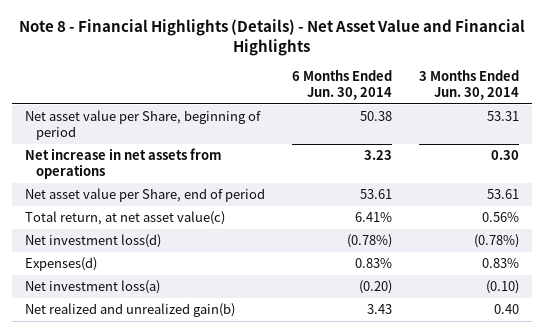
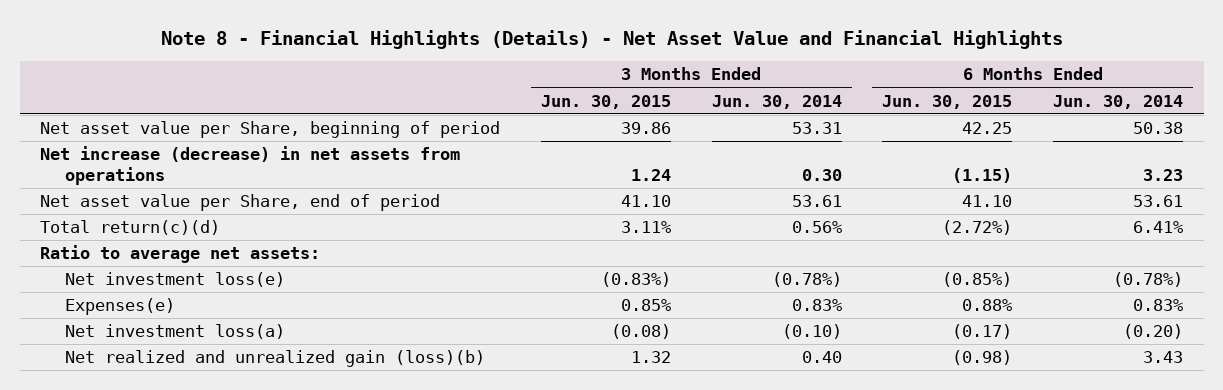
- | 6 Months Ended Jun. 30, 2014 | 3 Months Ended Jun. 30, 2014
+ | 3 Months Ended Jun. 30, 2015 | 3 Months Ended Jun. 30, 2014 | 6 Months Ended Jun. 30, 2015 | 6 Months Ended Jun. 30, 2014
- Net increase in net assets from operations | 3.23 | 0.30
+ Net increase (decrease) in net assets from operations | 1.24 | 0.30 | (1.15) | 3.23
- Total return, at net asset value(c) | 6.41% | 0.56%
- Net investment loss(d) | (0.78%) | (0.78%)
- Expenses(d) | 0.83% | 0.83%
+ Total return(c)(d) | 3.11% | 0.56% | (2.72%) | 6.41%
+ Ratio to average net assets:
+ Net investment loss(e) | (0.83%) | (0.78%) | (0.85%) | (0.78%)
+ Expenses(e) | 0.85% | 0.83% | 0.88% | 0.83%
- Net realized and unrealized gain(b) | 3.43 | 0.40
+ Net realized and unrealized gain (loss)(b) | 1.32 | 0.40 | (0.98) | 3.43

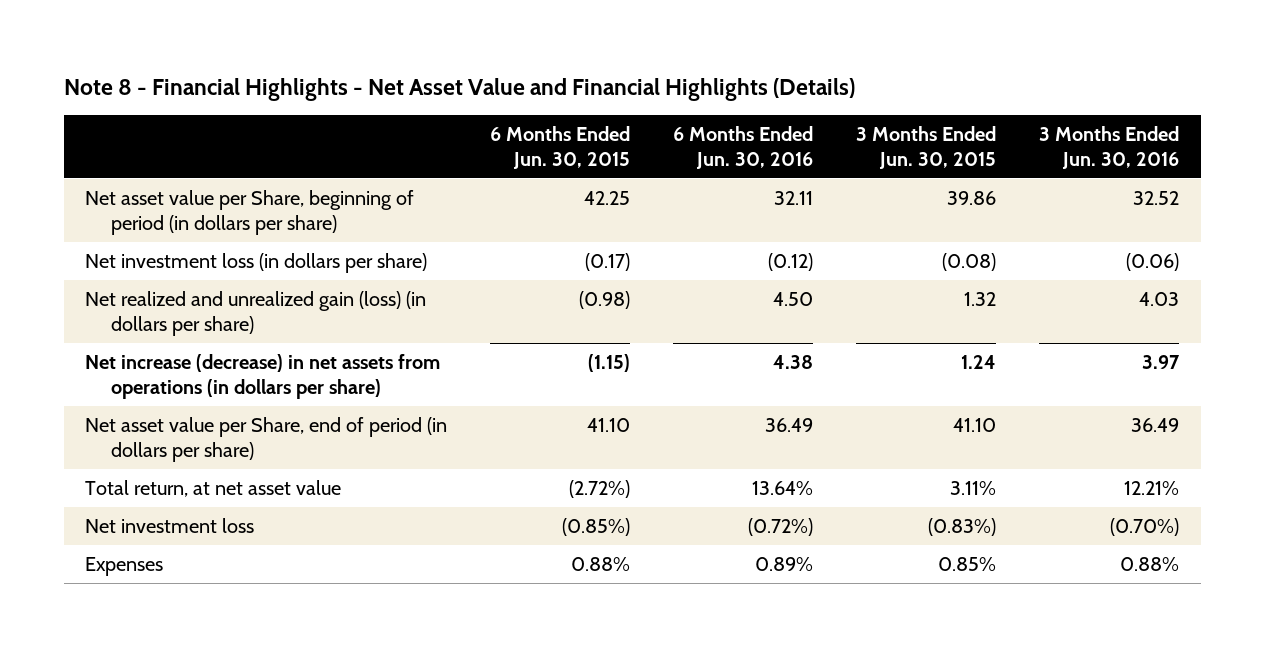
- Note 8 - Financial Highlights (Details) - Net Asset Value and Financial Highlights
+ Note 8 - Financial Highlights - Net Asset Value and Financial Highlights (Details)
- | 3 Months Ended Jun. 30, 2015 | 3 Months Ended Jun. 30, 2014 | 6 Months Ended Jun. 30, 2015 | 6 Months Ended Jun. 30, 2014
+ | 6 Months Ended Jun. 30, 2015 | 6 Months Ended Jun. 30, 2016 | 3 Months Ended Jun. 30, 2015 | 3 Months Ended Jun. 30, 2016
- Net asset value per Share, beginning of period | 39.86 | 53.31 | 42.25 | 50.38
- Net increase (decrease) in net assets from operations | 1.24 | 0.30 | (1.15) | 3.23
- Net asset value per Share, end of period | 41.10 | 53.61 | 41.10 | 53.61
- Total return(c)(d) | 3.11% | 0.56% | (2.72%) | 6.41%
- Ratio to average net assets:
- Net investment loss(e) | (0.83%) | (0.78%) | (0.85%) | (0.78%)
- Expenses(e) | 0.85% | 0.83% | 0.88% | 0.83%
- Net investment loss(a) | (0.08) | (0.10) | (0.17) | (0.20)
- Net realized and unrealized gain (loss)(b) | 1.32 | 0.40 | (0.98) | 3.43
+ Net asset value per Share, beginning of period (in dollars per share) | 42.25 | 32.11 | 39.86 | 32.52
+ Net investment loss (in dollars per share) | (0.17) | (0.12) | (0.08) | (0.06)
+ Net realized and unrealized gain (loss) (in dollars per share) | (0.98) | 4.50 | 1.32 | 4.03
+ Net increase (decrease) in net assets from operations (in dollars per share) | (1.15) | 4.38 | 1.24 | 3.97
+ Net asset value per Share, end of period (in dollars per share) | 41.10 | 36.49 | 41.10 | 36.49
+ Total return, at net asset value | (2.72%) | 13.64% | 3.11% | 12.21%
+ Net investment loss | (0.85%) | (0.72%) | (0.83%) | (0.70%)
+ Expenses | 0.88% | 0.89% | 0.85% | 0.88%

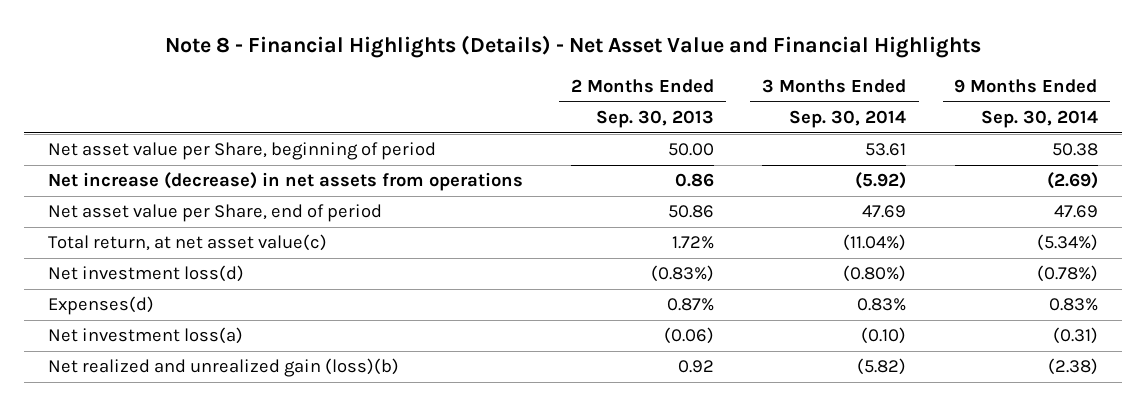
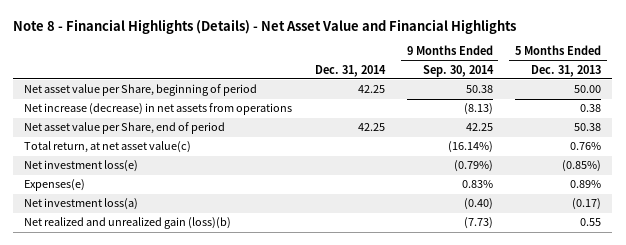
- | 2 Months Ended Sep. 30, 2013 | 3 Months Ended Sep. 30, 2014 | 9 Months Ended Sep. 30, 2014
+ | Dec. 31, 2014 | 9 Months Ended Sep. 30, 2014 | 5 Months Ended Dec. 31, 2013
- Net increase (decrease) in net assets from operations | 0.86 | (5.92) | (2.69)
- Net asset value per Share, end of period | 50.86 | 47.69 | 47.69
- Total return, at net asset value(c) | 1.72% | (11.04%) | (5.34%)
- Net investment loss(d) | (0.83%) | (0.80%) | (0.78%)
- Expenses(d) | 0.87% | 0.83% | 0.83%
- Net investment loss(a) | (0.06) | (0.10) | (0.31)
- Net realized and unrealized gain (loss)(b) | 0.92 | (5.82) | (2.38)
+ Net increase (decrease) in net assets from operations | | (8.13) | 0.38
+ Net asset value per Share, end of period | 42.25 | 42.25 | 50.38
+ Total return, at net asset value(c) | | (16.14%) | 0.76%
+ Net investment loss(e) | | (0.79%) | (0.85%)
+ Expenses(e) | | 0.83% | 0.89%
+ Net investment loss(a) | | (0.40) | (0.17)
+ Net realized and unrealized gain (loss)(b) | | (7.73) | 0.55

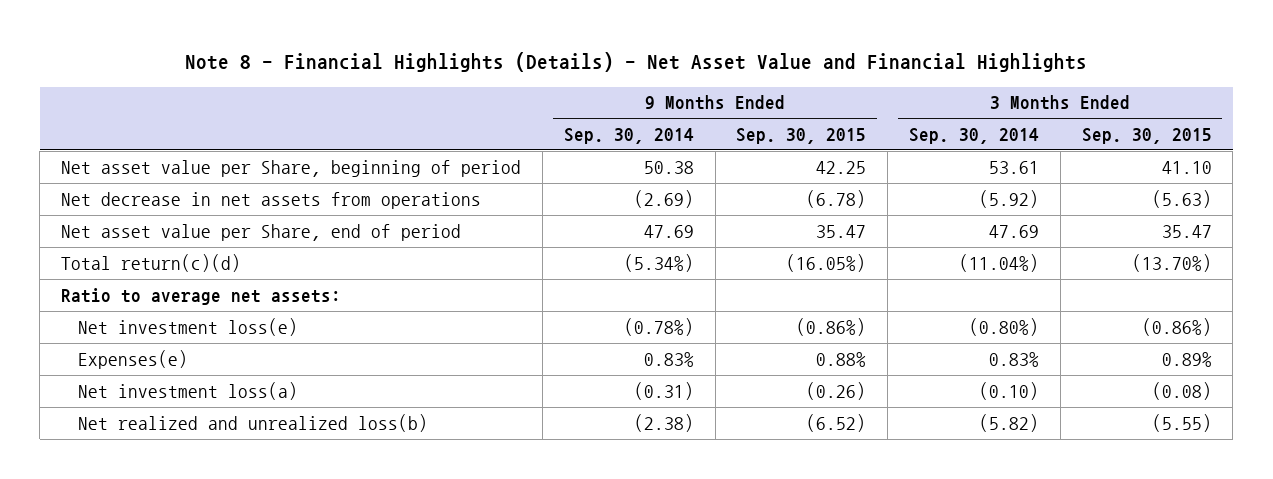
- | Dec. 31, 2014 | 9 Months Ended Sep. 30, 2014 | 5 Months Ended Dec. 31, 2013
+ | 9 Months Ended Sep. 30, 2014 | 9 Months Ended Sep. 30, 2015 | 3 Months Ended Sep. 30, 2014 | 3 Months Ended Sep. 30, 2015
- Net increase (decrease) in net assets from operations | | (8.13) | 0.38
- Net asset value per Share, end of period | 42.25 | 42.25 | 50.38
- Total return, at net asset value(c) | | (16.14%) | 0.76%
- Net investment loss(e) | | (0.79%) | (0.85%)
+ Net decrease in net assets from operations | (2.69) | (6.78) | (5.92) | (5.63)
+ Net asset value per Share, end of period | 47.69 | 35.47 | 47.69 | 35.47
+ Total return(c)(d) | (5.34%) | (16.05%) | (11.04%) | (13.70%)
+ Ratio to average net assets:
+ Net investment loss(e) | (0.78%) | (0.86%) | (0.80%) | (0.86%)
- Net investment loss(a) | | (0.40) | (0.17)
- Net realized and unrealized gain (loss)(b) | | (7.73) | 0.55
+ Net investment loss(a) | (0.31) | (0.26) | (0.10) | (0.08)
+ Net realized and unrealized loss(b) | (2.38) | (6.52) | (5.82) | (5.55)

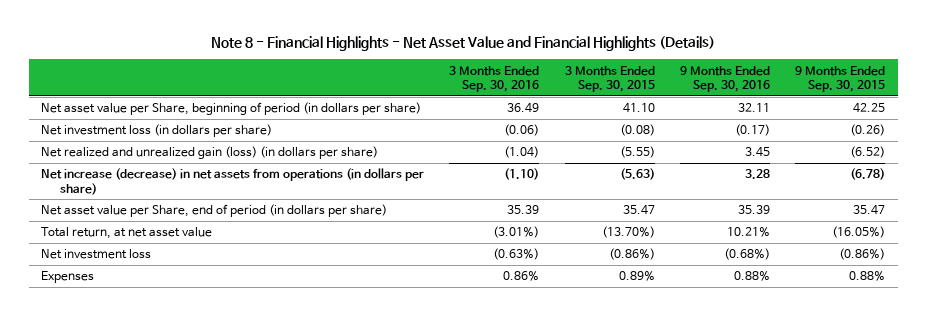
- Note 8 - Financial Highlights (Details) - Net Asset Value and Financial Highlights
+ Note 8 - Financial Highlights - Net Asset Value and Financial Highlights (Details)
- | 9 Months Ended Sep. 30, 2014 | 9 Months Ended Sep. 30, 2015 | 3 Months Ended Sep. 30, 2014 | 3 Months Ended Sep. 30, 2015
+ | 3 Months Ended Sep. 30, 2016 | 3 Months Ended Sep. 30, 2015 | 9 Months Ended Sep. 30, 2016 | 9 Months Ended Sep. 30, 2015
- Net asset value per Share, beginning of period | 50.38 | 42.25 | 53.61 | 41.10
- Net decrease in net assets from operations | (2.69) | (6.78) | (5.92) | (5.63)
- Net asset value per Share, end of period | 47.69 | 35.47 | 47.69 | 35.47
- Total return(c)(d) | (5.34%) | (16.05%) | (11.04%) | (13.70%)
- Ratio to average net assets:
- Net investment loss(e) | (0.78%) | (0.86%) | (0.80%) | (0.86%)
- Expenses(e) | 0.83% | 0.88% | 0.83% | 0.89%
- Net investment loss(a) | (0.31) | (0.26) | (0.10) | (0.08)
- Net realized and unrealized loss(b) | (2.38) | (6.52) | (5.82) | (5.55)
+ Net asset value per Share, beginning of period (in dollars per share) | 36.49 | 41.10 | 32.11 | 42.25
+ Net investment loss (in dollars per share) | (0.06) | (0.08) | (0.17) | (0.26)
+ Net realized and unrealized gain (loss) (in dollars per share) | (1.04) | (5.55) | 3.45 | (6.52)
+ Net increase (decrease) in net assets from operations (in dollars per share) | (1.10) | (5.63) | 3.28 | (6.78)
+ Net asset value per Share, end of period (in dollars per share) | 35.39 | 35.47 | 35.39 | 35.47
+ Total return, at net asset value | (3.01%) | (13.70%) | 10.21% | (16.05%)
+ Net investment loss | (0.63%) | (0.86%) | (0.68%) | (0.86%)
+ Expenses | 0.86% | 0.89% | 0.88% | 0.88%

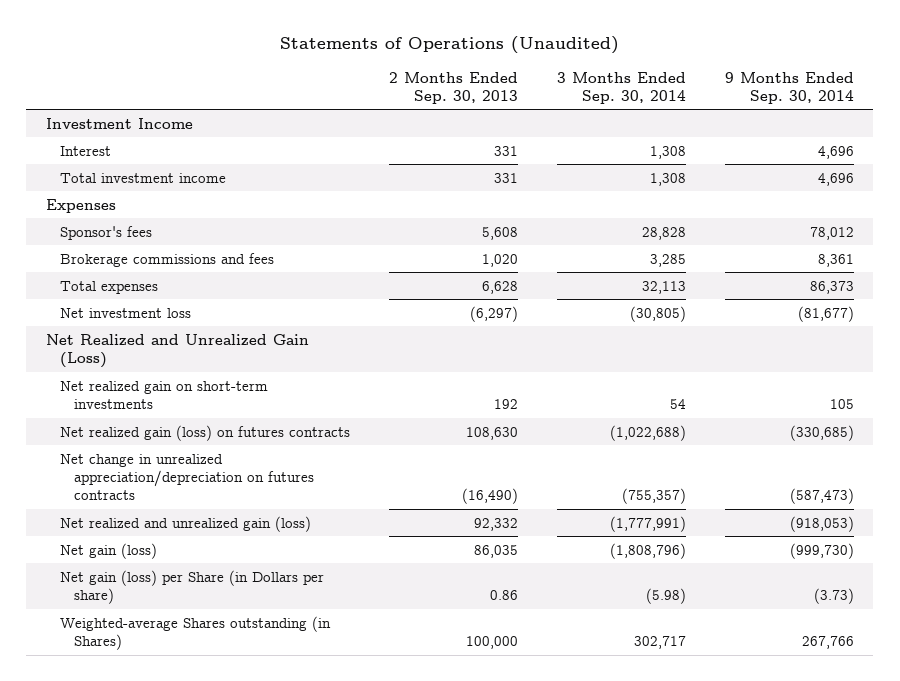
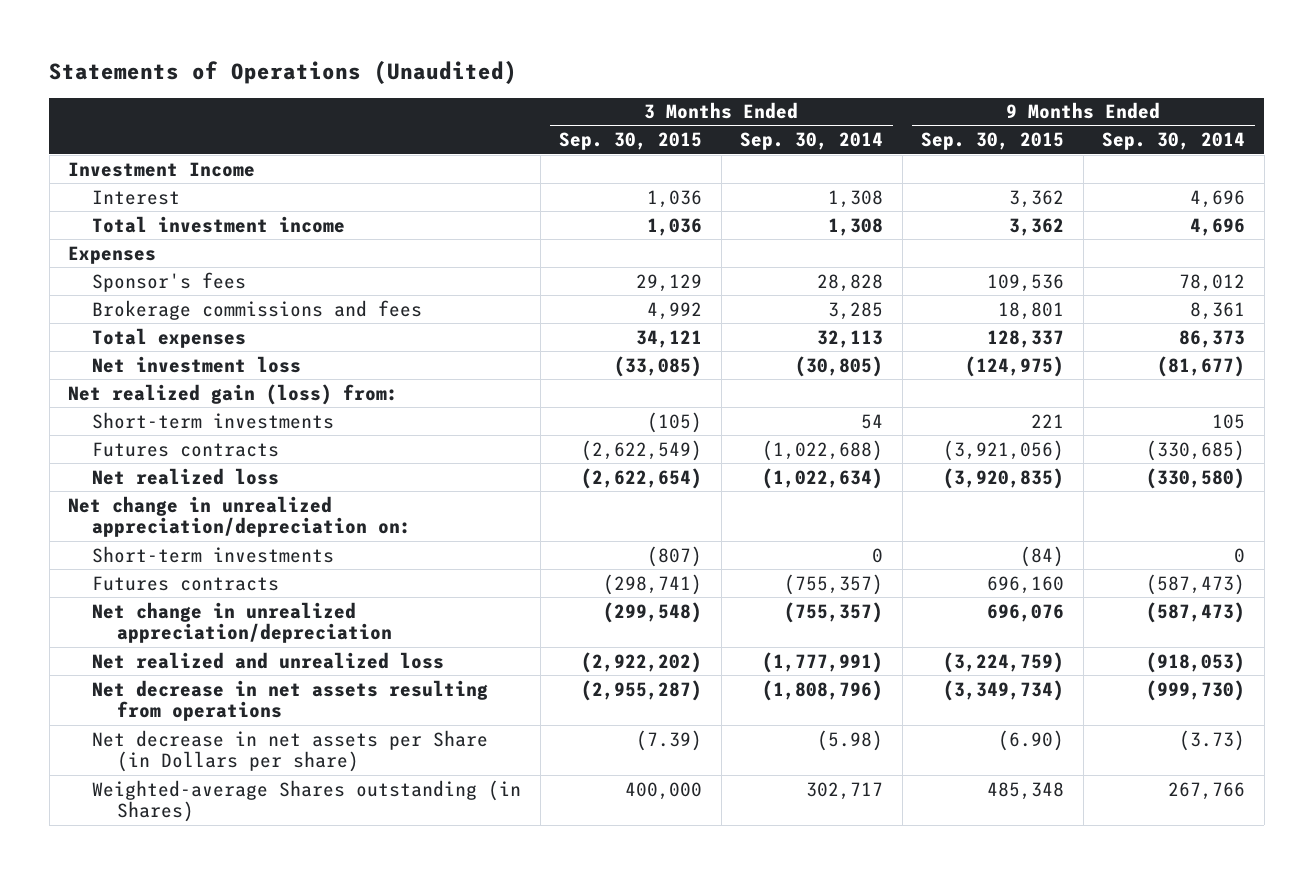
- | 2 Months Ended Sep. 30, 2013 | 3 Months Ended Sep. 30, 2014 | 9 Months Ended Sep. 30, 2014
+ | 3 Months Ended Sep. 30, 2015 | 3 Months Ended Sep. 30, 2014 | 9 Months Ended Sep. 30, 2015 | 9 Months Ended Sep. 30, 2014
- Net Realized and Unrealized Gain (Loss)
- Net realized gain on short-term investments | 192 | 54 | 105
- Net realized gain (loss) on futures contracts | 108,630 | (1,022,688) | (330,685)
- Net change in unrealized appreciation/depreciation on futures contracts | (16,490) | (755,357) | (587,473)
- Net realized and unrealized gain (loss) | 92,332 | (1,777,991) | (918,053)
- Net gain (loss) | 86,035 | (1,808,796) | (999,730)
- Net gain (loss) per Share (in Dollars per share) | 0.86 | (5.98) | (3.73)
+ Net realized gain (loss) from:
+ Short-term investments | (105) | 54 | 221 | 105
+ Futures contracts | (2,622,549) | (1,022,688) | (3,921,056) | (330,685)
+ Net realized loss | (2,622,654) | (1,022,634) | (3,920,835) | (330,580)
+ Net change in unrealized appreciation/depreciation on:
+ Short-term investments | (807) | 0 | (84) | 0
+ Futures contracts | (298,741) | (755,357) | 696,160 | (587,473)
+ Net change in unrealized appreciation/depreciation | (299,548) | (755,357) | 696,076 | (587,473)
+ Net realized and unrealized loss | (2,922,202) | (1,777,991) | (3,224,759) | (918,053)
+ Net decrease in net assets resulting from operations | (2,955,287) | (1,808,796) | (3,349,734) | (999,730)
+ Net decrease in net assets per Share (in Dollars per share) | (7.39) | (5.98) | (6.90) | (3.73)

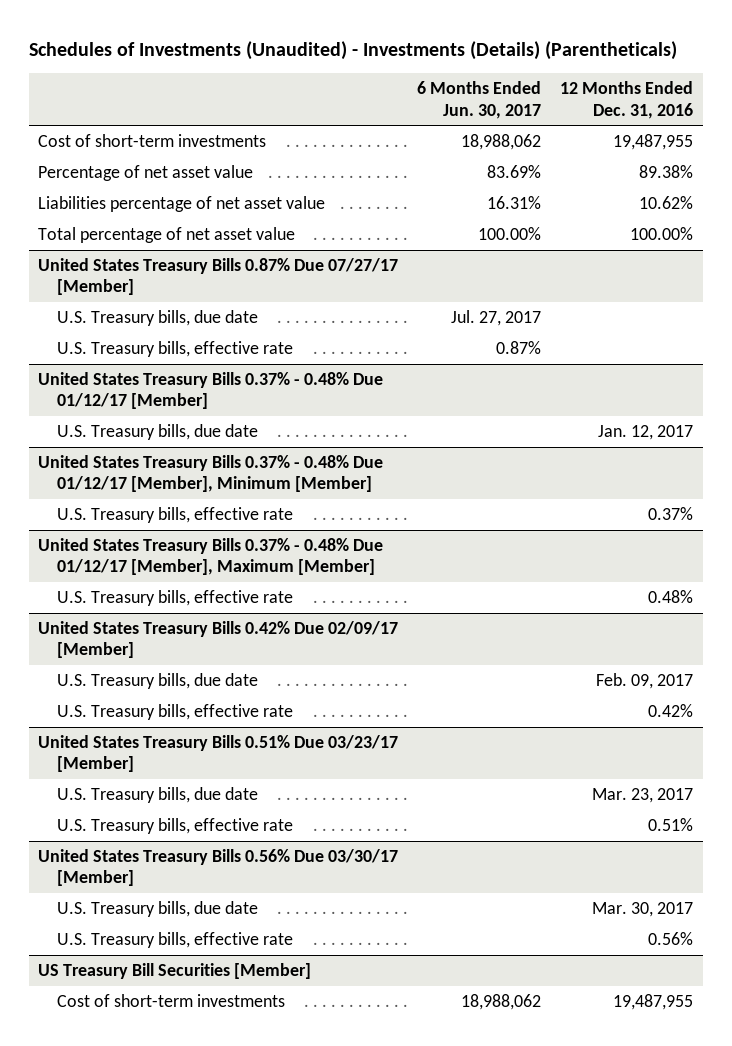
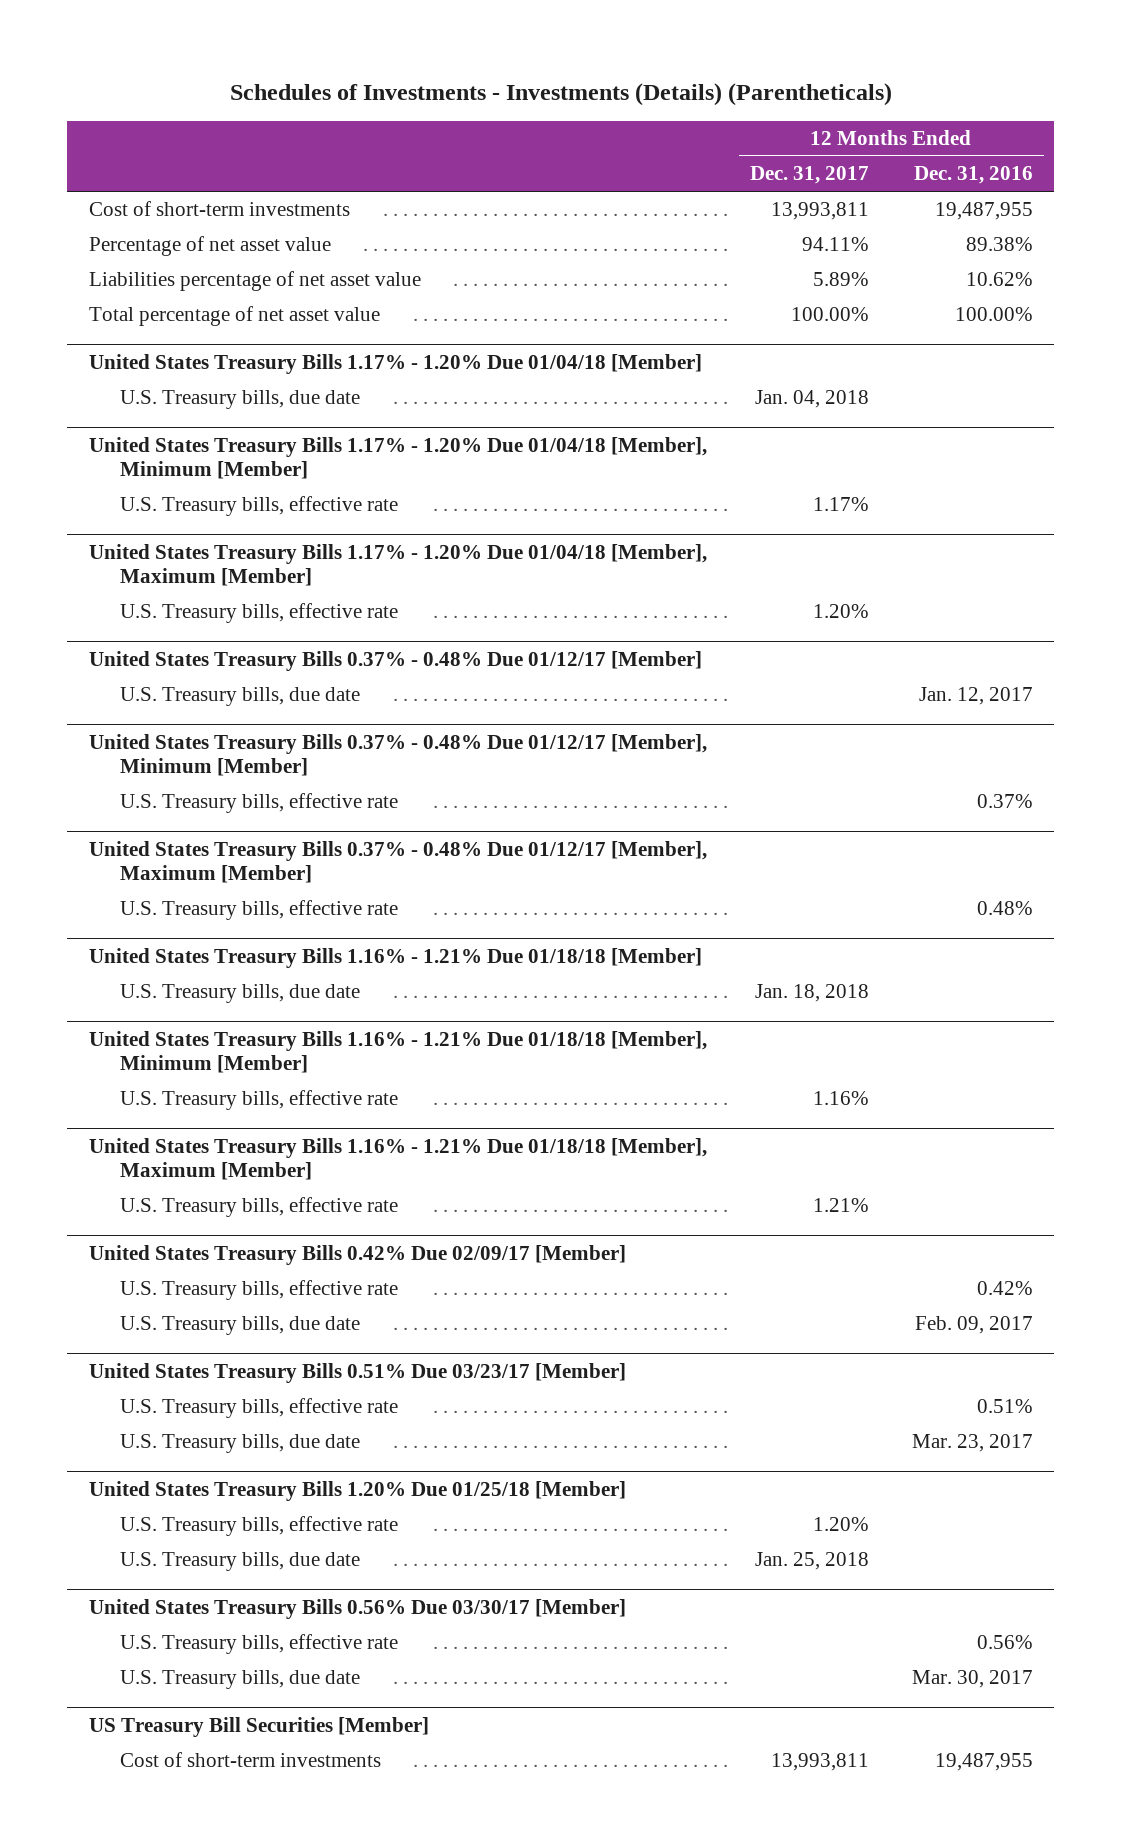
- Schedules of Investments (Unaudited) - Investments (Details) (Parentheticals)
+ Schedules of Investments - Investments (Details) (Parentheticals)
- | 6 Months Ended Jun. 30, 2017 | 12 Months Ended Dec. 31, 2016
+ | 12 Months Ended Dec. 31, 2017 | 12 Months Ended Dec. 31, 2016
- United States Treasury Bills 0.87% Due 07/27/17 [Member]
+ United States Treasury Bills 1.17% - 1.20% Due 01/04/18 [Member]
+ United States Treasury Bills 1.17% - 1.20% Due 01/04/18 [Member], Minimum [Member]
+ United States Treasury Bills 1.17% - 1.20% Due 01/04/18 [Member], Maximum [Member]
+ U.S. Treasury bills, effective rate | 1.20% |
+ United States Treasury Bills 1.16% - 1.21% Due 01/18/18 [Member]
+ U.S. Treasury bills, due date | Jan. 18, 2018 |
+ United States Treasury Bills 1.16% - 1.21% Due 01/18/18 [Member], Minimum [Member]
+ U.S. Treasury bills, effective rate | 1.16% |
+ United States Treasury Bills 1.16% - 1.21% Due 01/18/18 [Member], Maximum [Member]
+ U.S. Treasury bills, effective rate | 1.21% |
@ United States Treasury Bills 0.42% Due 02/09/17 [Member]
moved down: U.S. Treasury bills, due date | | Feb. 09, 2017
@ United States Treasury Bills 0.51% Due 03/23/17 [Member]
moved down: U.S. Treasury bills, due date | | Mar. 23, 2017
+ United States Treasury Bills 1.20% Due 01/25/18 [Member]
+ U.S. Treasury bills, effective rate | 1.20% |
+ U.S. Treasury bills, due date | Jan. 25, 2018 |
@ United States Treasury Bills 0.56% Due 03/30/17 [Member]
moved down: U.S. Treasury bills, due date | | Mar. 30, 2017

